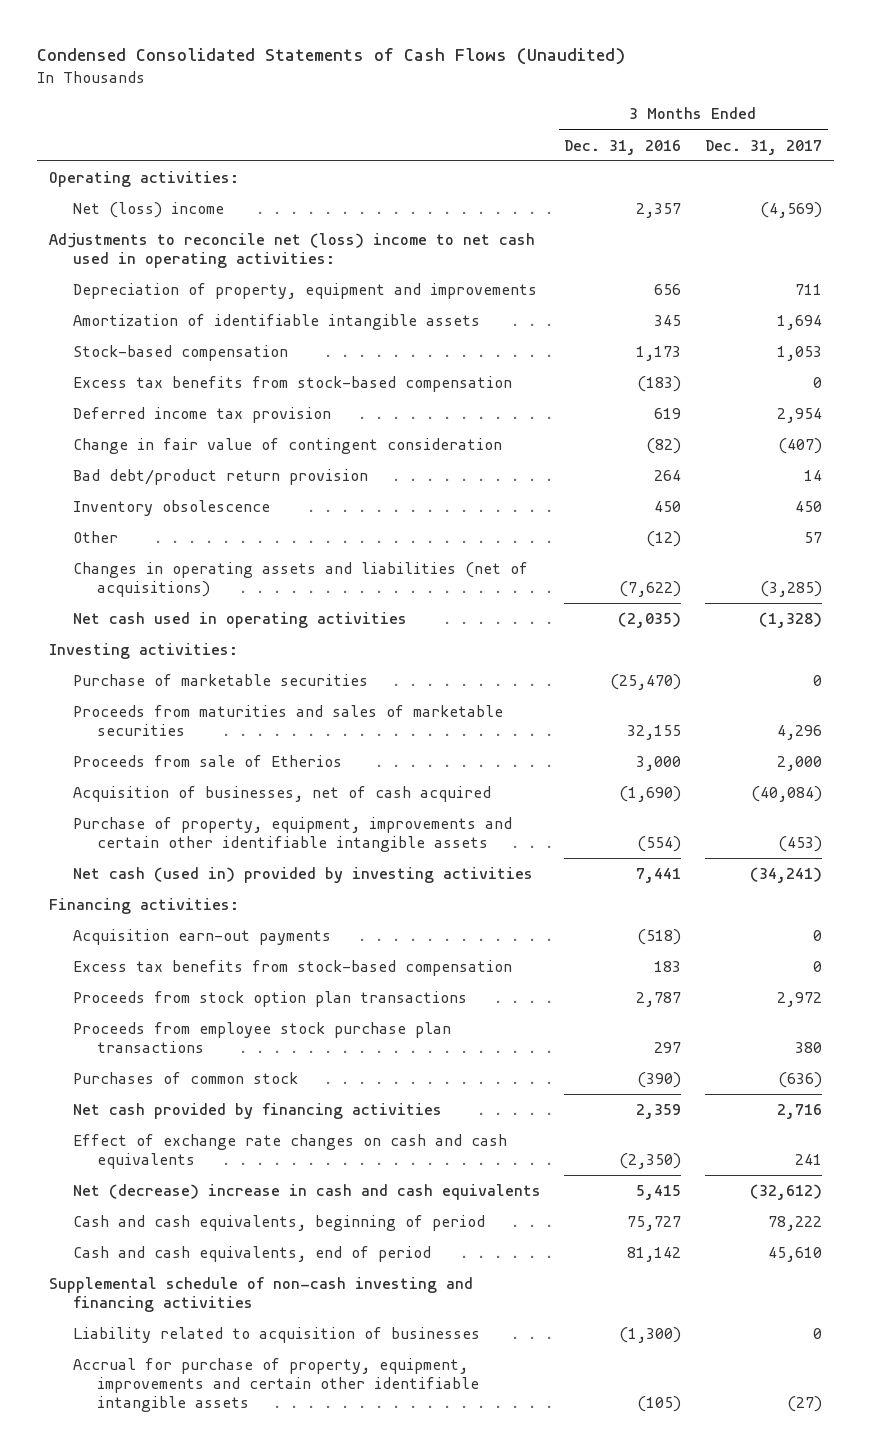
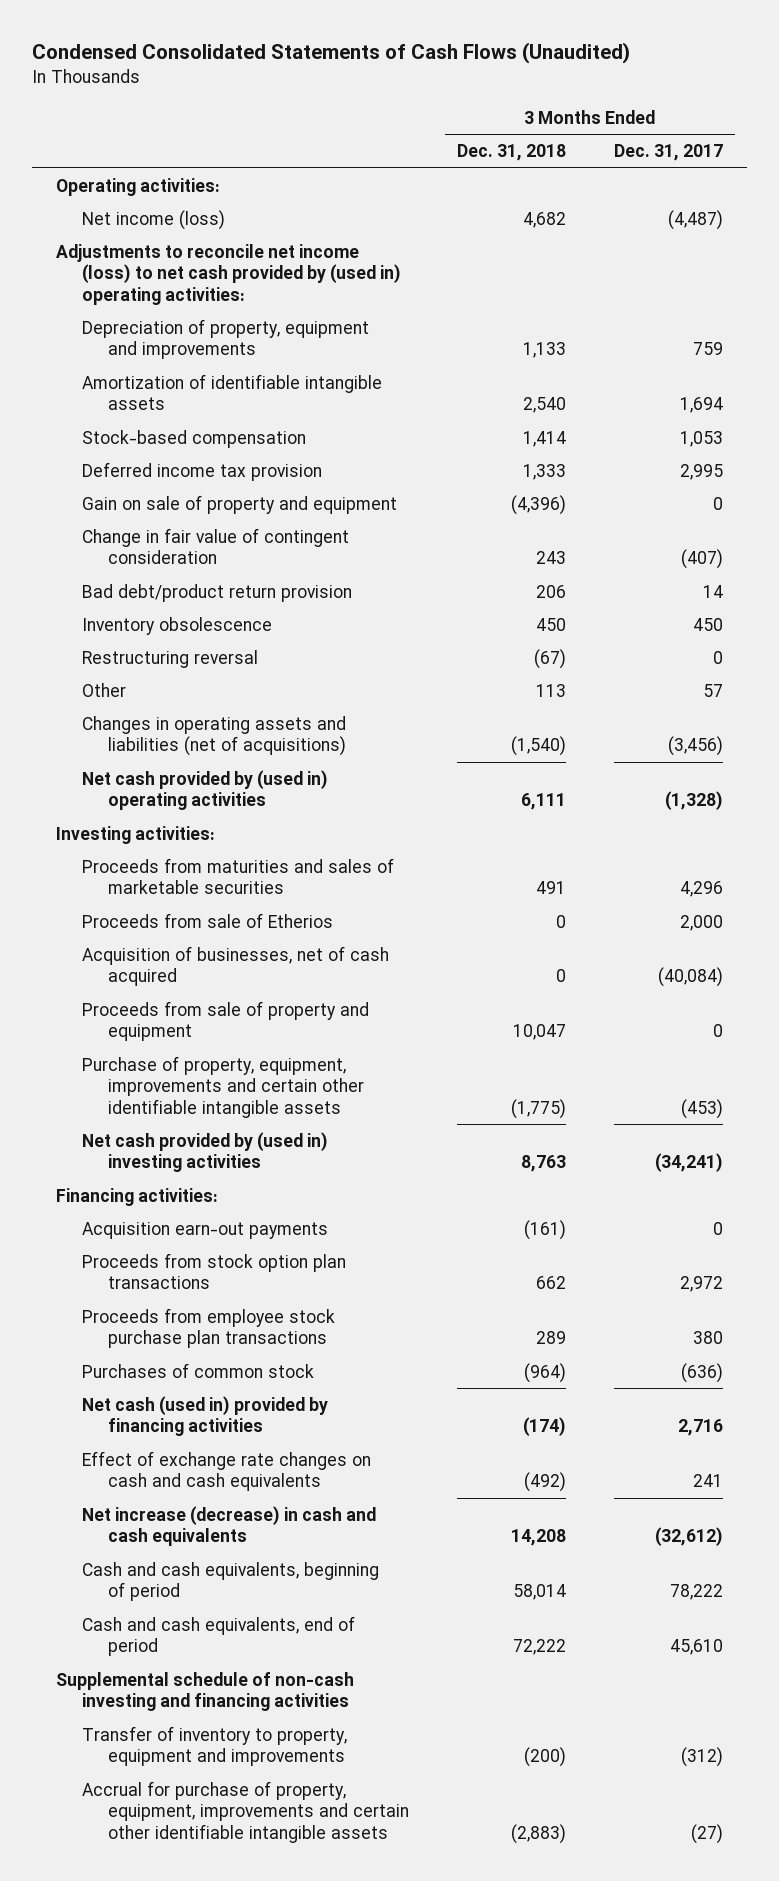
- | 3 Months Ended Dec. 31, 2016 | 3 Months Ended Dec. 31, 2017
+ | 3 Months Ended Dec. 31, 2018 | 3 Months Ended Dec. 31, 2017
- Net (loss) income | 2,357 | (4,569)
- Adjustments to reconcile net (loss) income to net cash used in operating activities:
- Depreciation of property, equipment and improvements | 656 | 711
+ Net income (loss) | 4,682 | (4,487)
+ Adjustments to reconcile net income (loss) to net cash provided by (used in) operating activities:
+ Depreciation of property, equipment and improvements | 1,133 | 759
- Excess tax benefits from stock-based compensation | (183) | 0
- Deferred income tax provision | 619 | 2,954
+ Deferred income tax provision | 1,333 | 2,995
+ Gain on sale of property and equipment | (4,396) | 0
+ Restructuring reversal | (67) | 0
- Changes in operating assets and liabilities (net of acquisitions) | (7,622) | (3,285)
- Net cash used in operating activities | (2,035) | (1,328)
+ Changes in operating assets and liabilities (net of acquisitions) | (1,540) | (3,456)
+ Net cash provided by (used in) operating activities | 6,111 | (1,328)
- Purchase of marketable securities | (25,470) | 0
+ Proceeds from sale of property and equipment | 10,047 | 0
- Net cash (used in) provided by investing activities | 7,441 | (34,241)
+ Net cash provided by (used in) investing activities | 8,763 | (34,241)
- Excess tax benefits from stock-based compensation | 183 | 0
- Net cash provided by financing activities | 2,359 | 2,716
+ Net cash (used in) provided by financing activities | (174) | 2,716
- Net (decrease) increase in cash and cash equivalents | 5,415 | (32,612)
+ Net increase (decrease) in cash and cash equivalents | 14,208 | (32,612)
- Liability related to acquisition of businesses | (1,300) | 0
+ Transfer of inventory to property, equipment and improvements | (200) | (312)

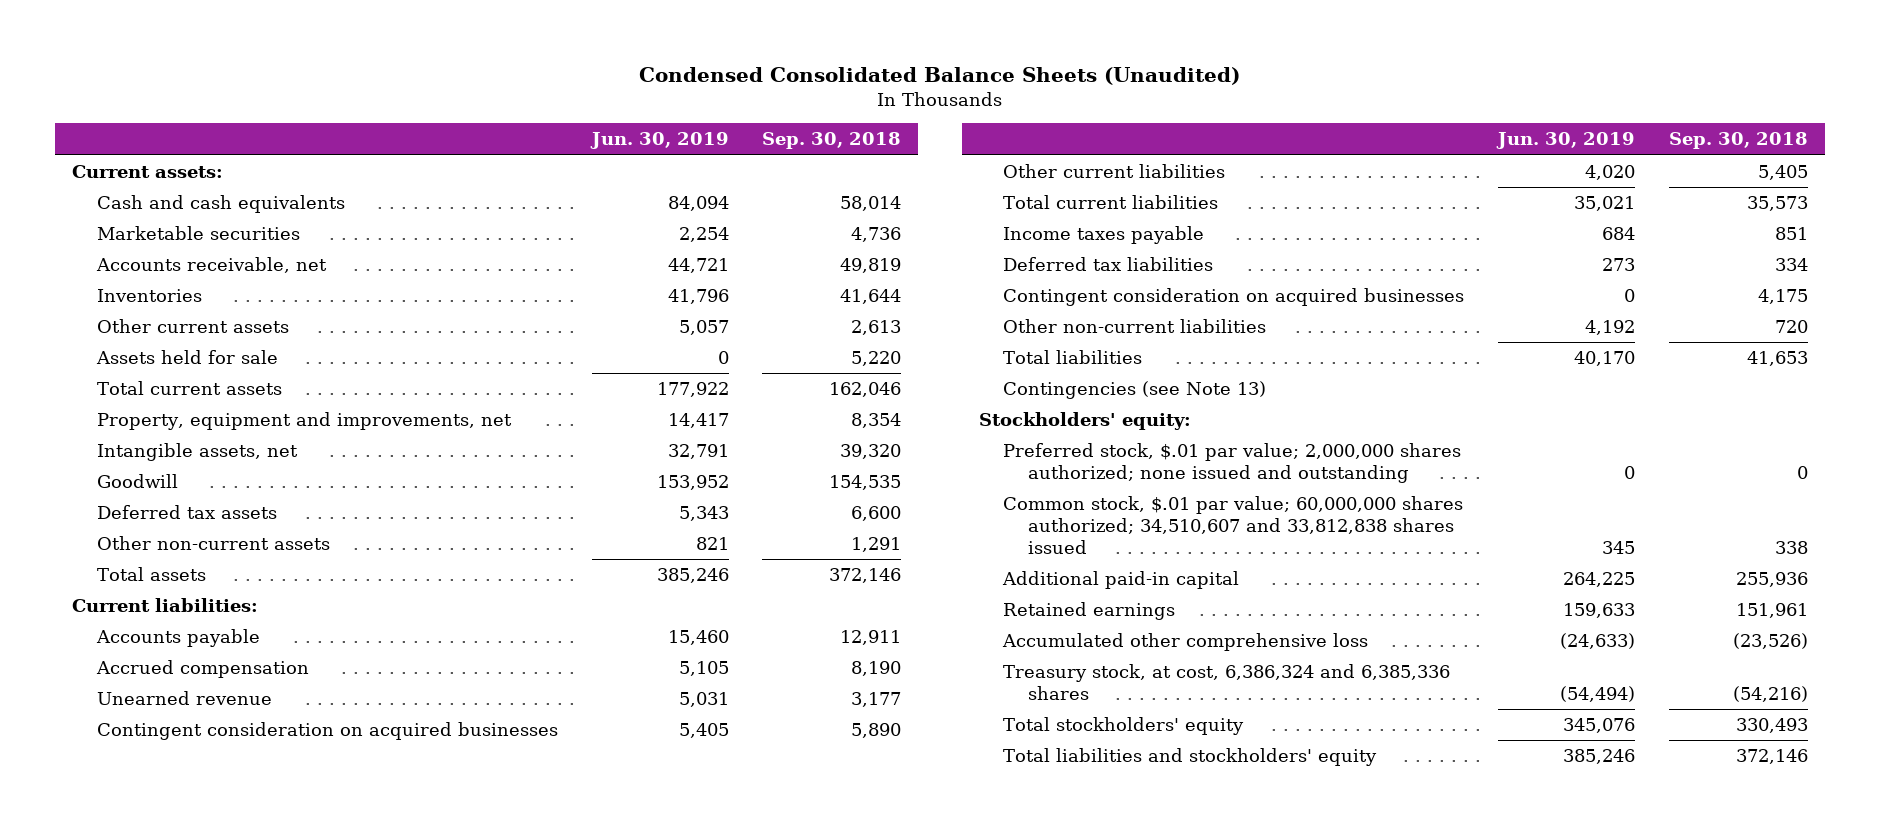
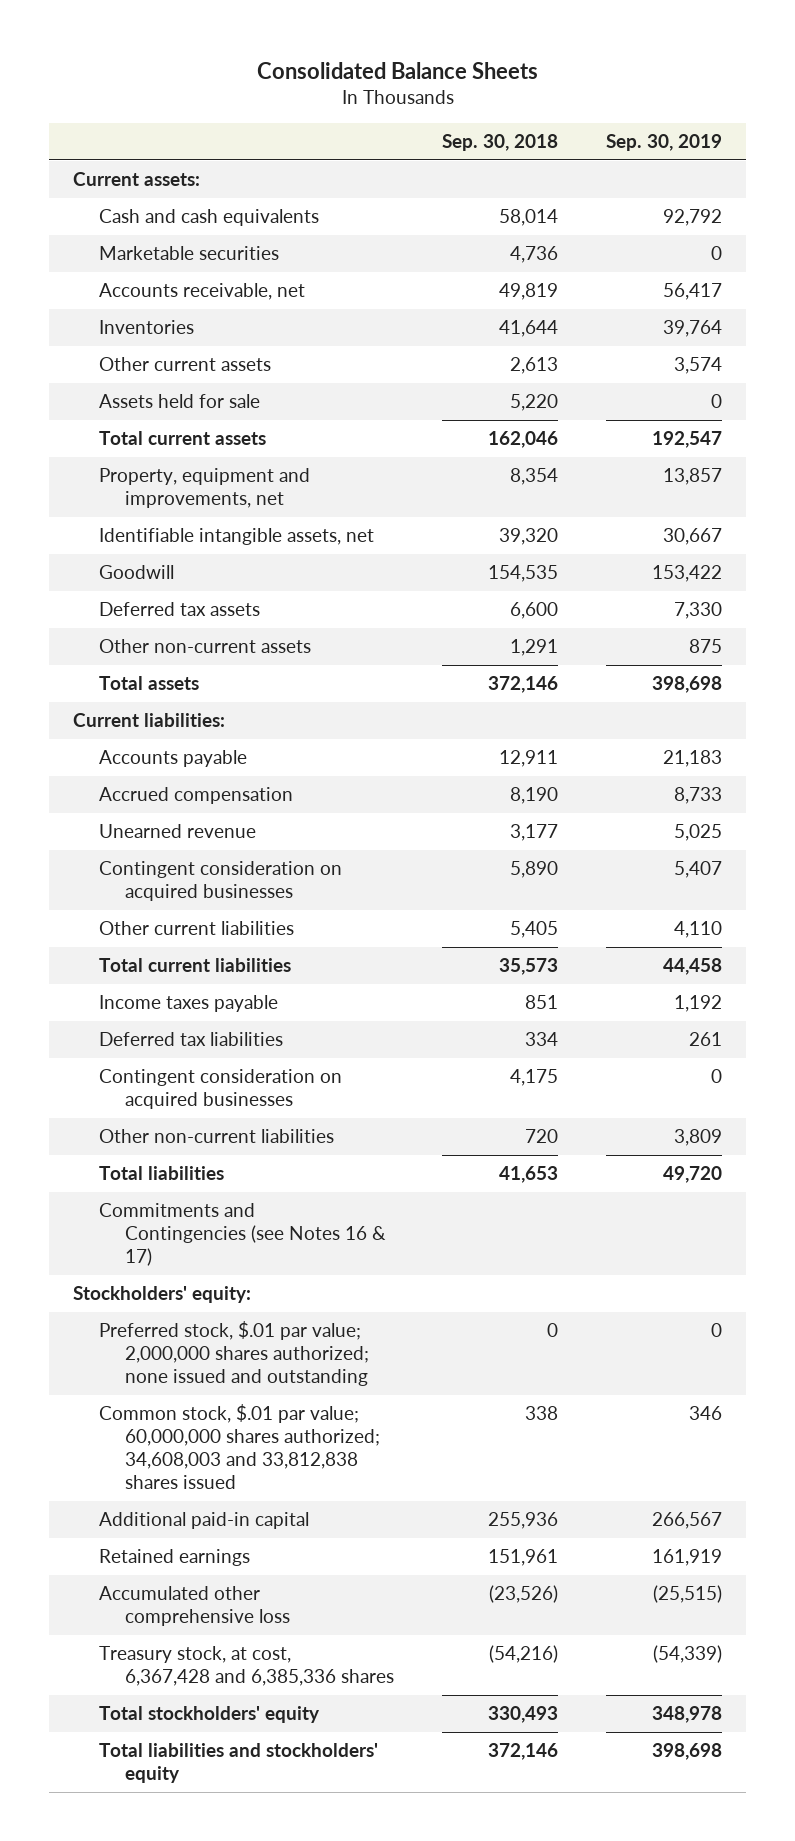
- Condensed Consolidated Balance Sheets (Unaudited)
+ Consolidated Balance Sheets
- | Jun. 30, 2019 | Sep. 30, 2018
+ | Sep. 30, 2018 | Sep. 30, 2019
- Intangible assets, net | 32,791 | 39,320
+ Identifiable intangible assets, net | 39,320 | 30,667
- Contingencies (see Note 13)
+ Commitments and Contingencies (see Notes 16 & 17)
- Common stock, $.01 par value; 60,000,000 shares authorized; 34,510,607 and 33,812,838 shares issued | 345 | 338
+ Common stock, $.01 par value; 60,000,000 shares authorized; 34,608,003 and 33,812,838 shares issued | 338 | 346
- Treasury stock, at cost, 6,386,324 and 6,385,336 shares | (54,494) | (54,216)
+ Treasury stock, at cost, 6,367,428 and 6,385,336 shares | (54,216) | (54,339)

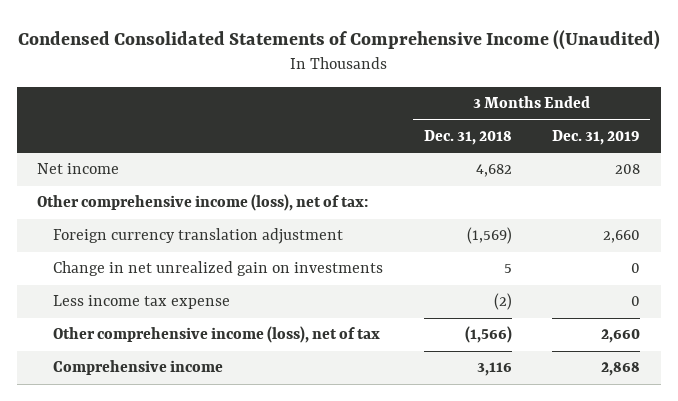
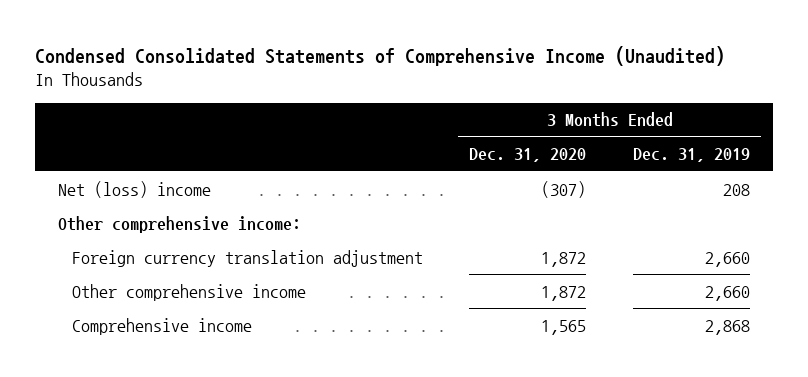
- Condensed Consolidated Statements of Comprehensive Income ((Unaudited)
+ Condensed Consolidated Statements of Comprehensive Income (Unaudited)
- | 3 Months Ended Dec. 31, 2018 | 3 Months Ended Dec. 31, 2019
+ | 3 Months Ended Dec. 31, 2020 | 3 Months Ended Dec. 31, 2019
- Net income | 4,682 | 208
- Other comprehensive income (loss), net of tax:
+ Net (loss) income | (307) | 208
+ Other comprehensive income:
- Change in net unrealized gain on investments | 5 | 0
- Less income tax expense | (2) | 0
- Other comprehensive income (loss), net of tax | (1,566) | 2,660
+ Other comprehensive income | 1,872 | 2,660

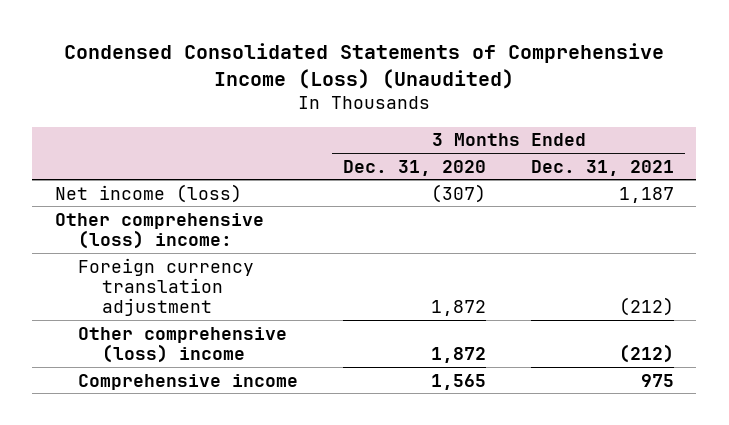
- Condensed Consolidated Statements of Comprehensive Income (Unaudited)
+ Condensed Consolidated Statements of Comprehensive Income (Loss) (Unaudited)
- | 3 Months Ended Dec. 31, 2020 | 3 Months Ended Dec. 31, 2019
+ | 3 Months Ended Dec. 31, 2020 | 3 Months Ended Dec. 31, 2021
- Net (loss) income | (307) | 208
- Other comprehensive income:
+ Net income (loss) | (307) | 1,187
+ Other comprehensive (loss) income:
- Other comprehensive income | 1,872 | 2,660
+ Other comprehensive (loss) income | 1,872 | (212)

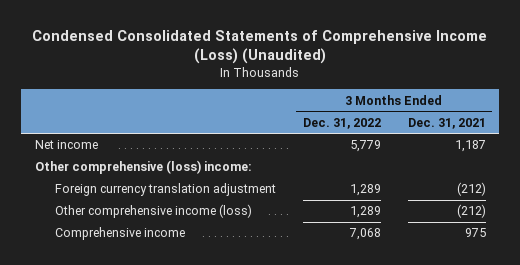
- | 3 Months Ended Dec. 31, 2020 | 3 Months Ended Dec. 31, 2021
+ | 3 Months Ended Dec. 31, 2022 | 3 Months Ended Dec. 31, 2021
- Net income (loss) | (307) | 1,187
+ Net income | 5,779 | 1,187
- Other comprehensive (loss) income | 1,872 | (212)
+ Other comprehensive income (loss) | 1,289 | (212)

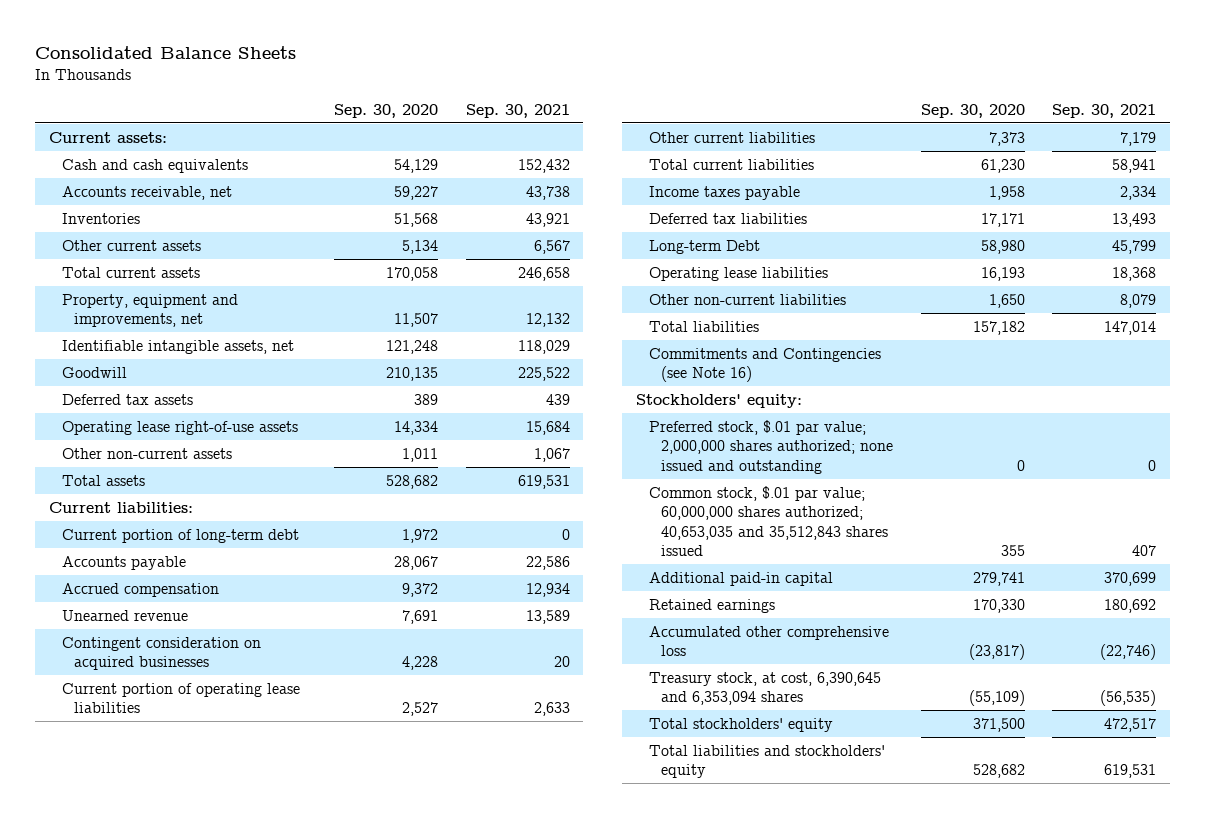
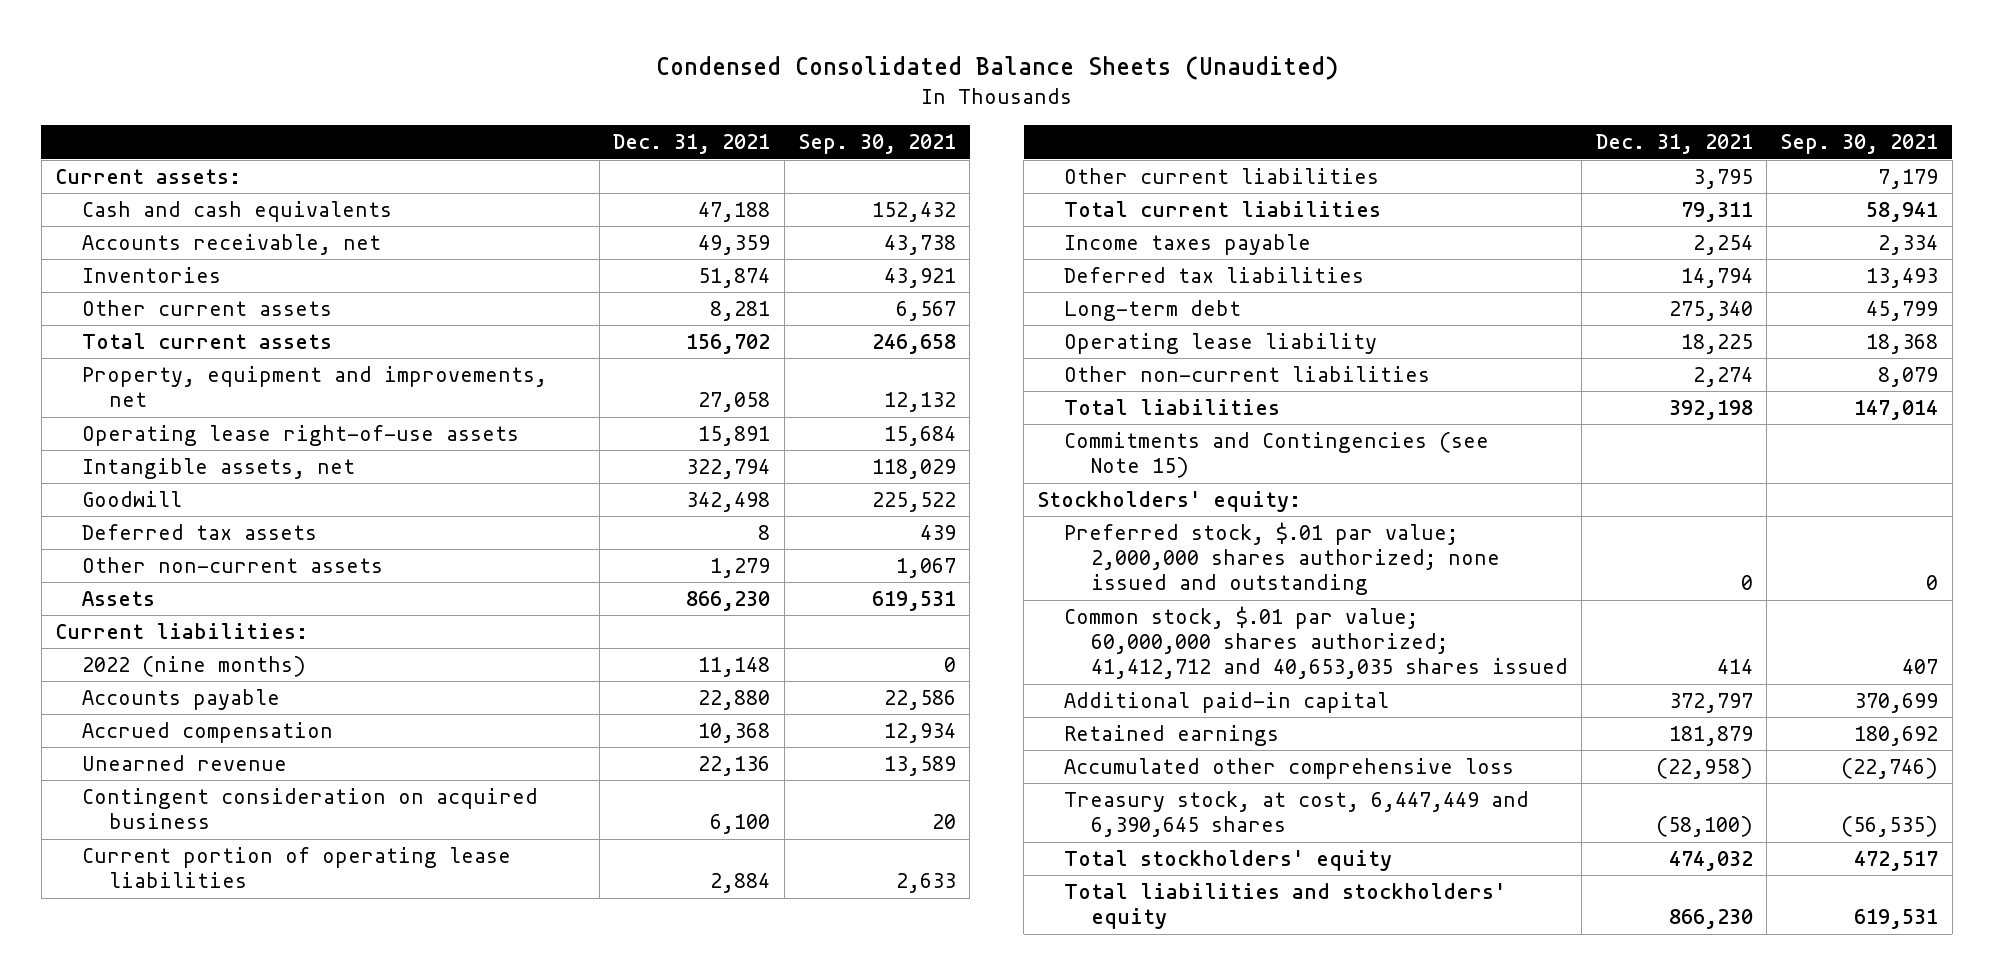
- Consolidated Balance Sheets
+ Condensed Consolidated Balance Sheets (Unaudited)
- | Sep. 30, 2020 | Sep. 30, 2021
+ | Dec. 31, 2021 | Sep. 30, 2021
- Identifiable intangible assets, net | 121,248 | 118,029
moved up: Operating lease right-of-use assets | 15,891 | 15,684
+ Intangible assets, net | 322,794 | 118,029
- Total assets | 528,682 | 619,531
+ Assets | 866,230 | 619,531
- Current portion of long-term debt | 1,972 | 0
+ 2022 (nine months) | 11,148 | 0
- Contingent consideration on acquired businesses | 4,228 | 20
+ Contingent consideration on acquired business | 6,100 | 20
- Long-term Debt | 58,980 | 45,799
- Operating lease liabilities | 16,193 | 18,368
+ Long-term debt | 275,340 | 45,799
+ Operating lease liability | 18,225 | 18,368
- Commitments and Contingencies (see Note 16)
+ Commitments and Contingencies (see Note 15)
- Common stock, $.01 par value; 60,000,000 shares authorized; 40,653,035 and 35,512,843 shares issued | 355 | 407
+ Common stock, $.01 par value; 60,000,000 shares authorized; 41,412,712 and 40,653,035 shares issued | 414 | 407
- Treasury stock, at cost, 6,390,645 and 6,353,094 shares | (55,109) | (56,535)
+ Treasury stock, at cost, 6,447,449 and 6,390,645 shares | (58,100) | (56,535)

